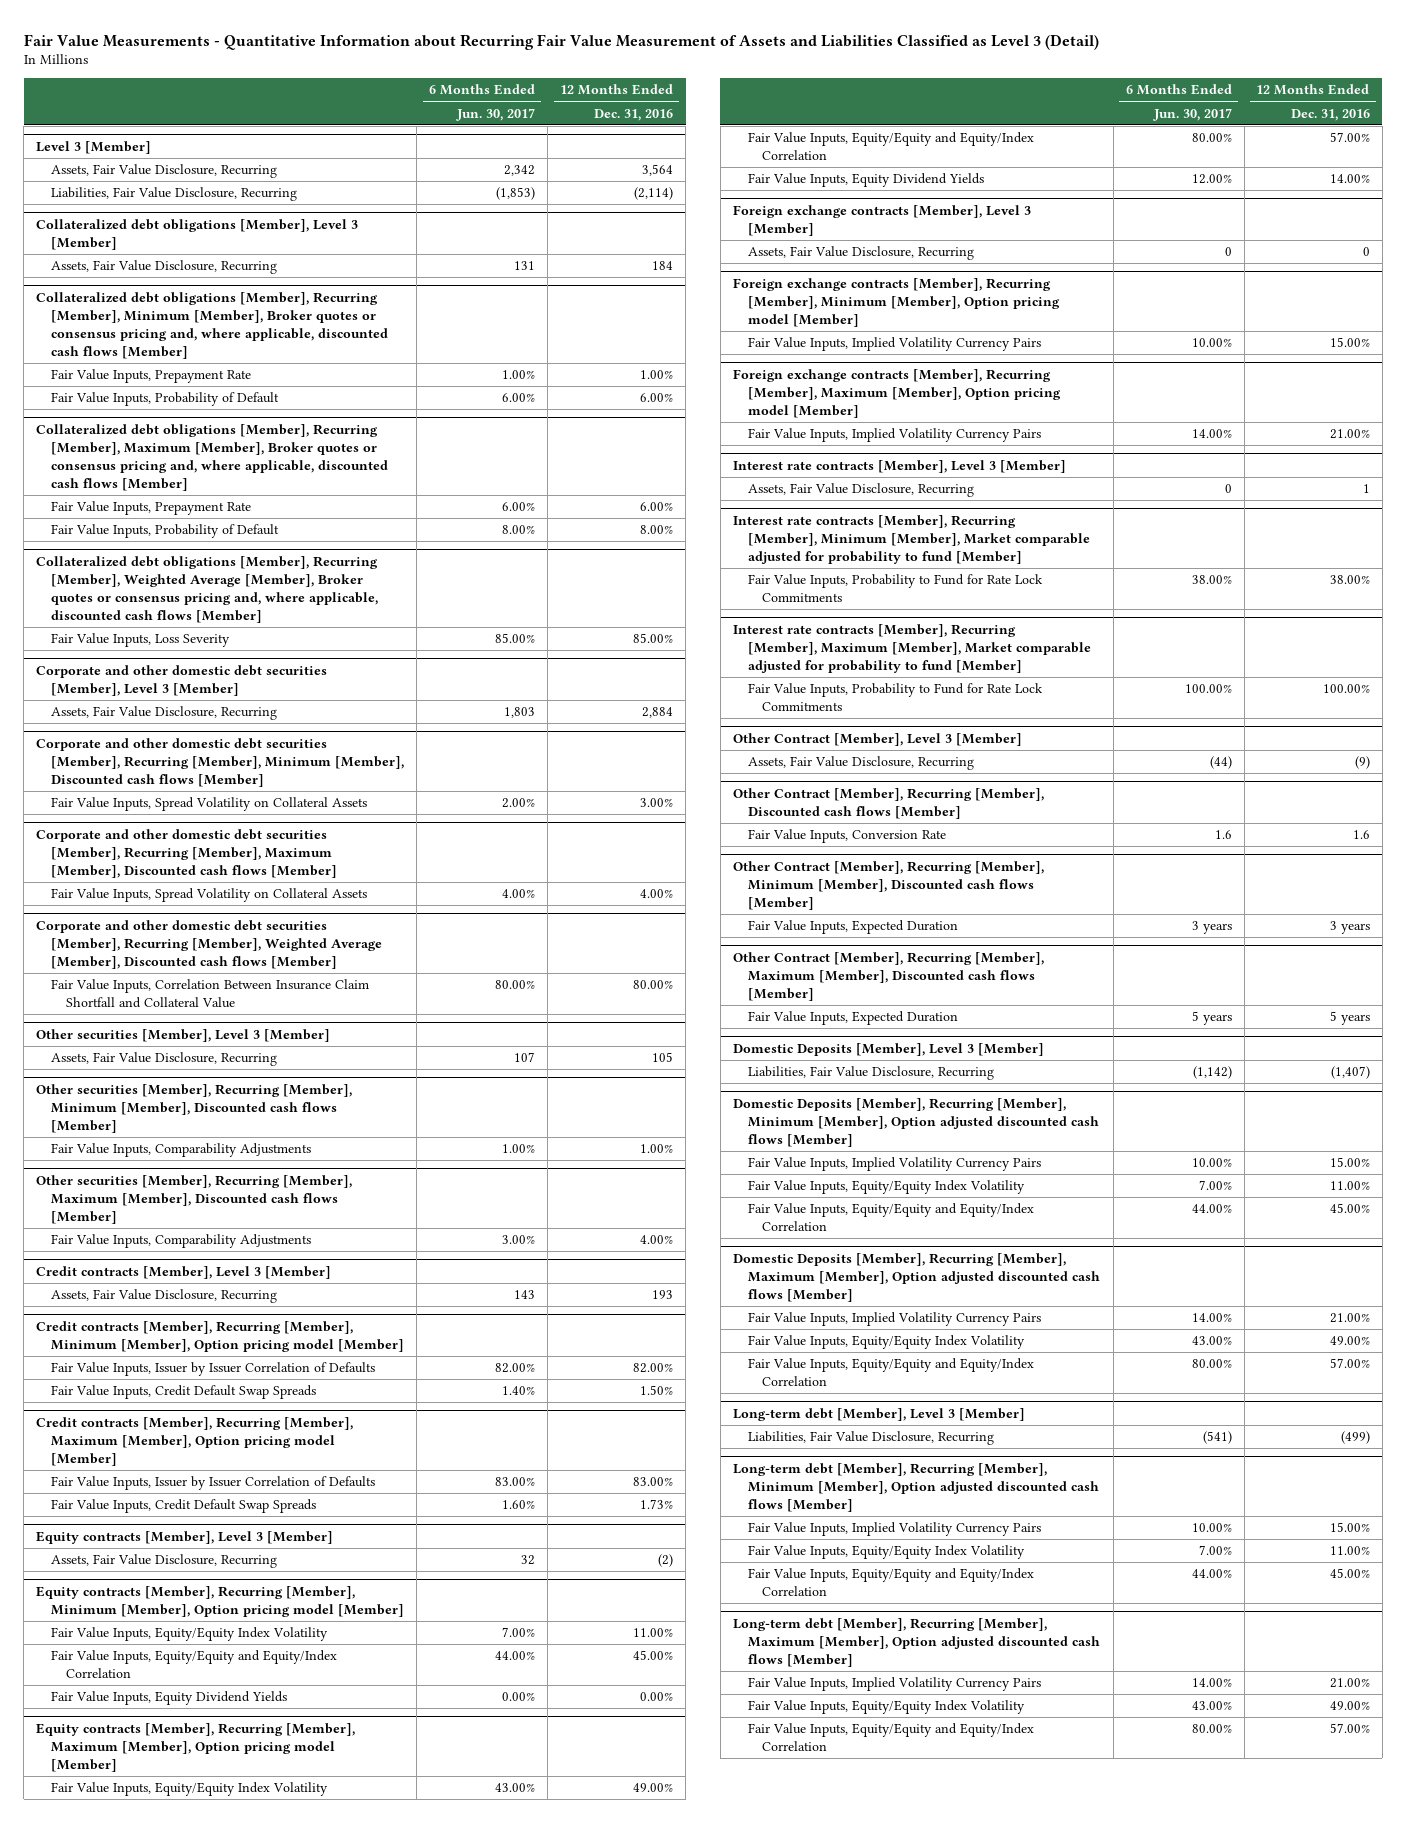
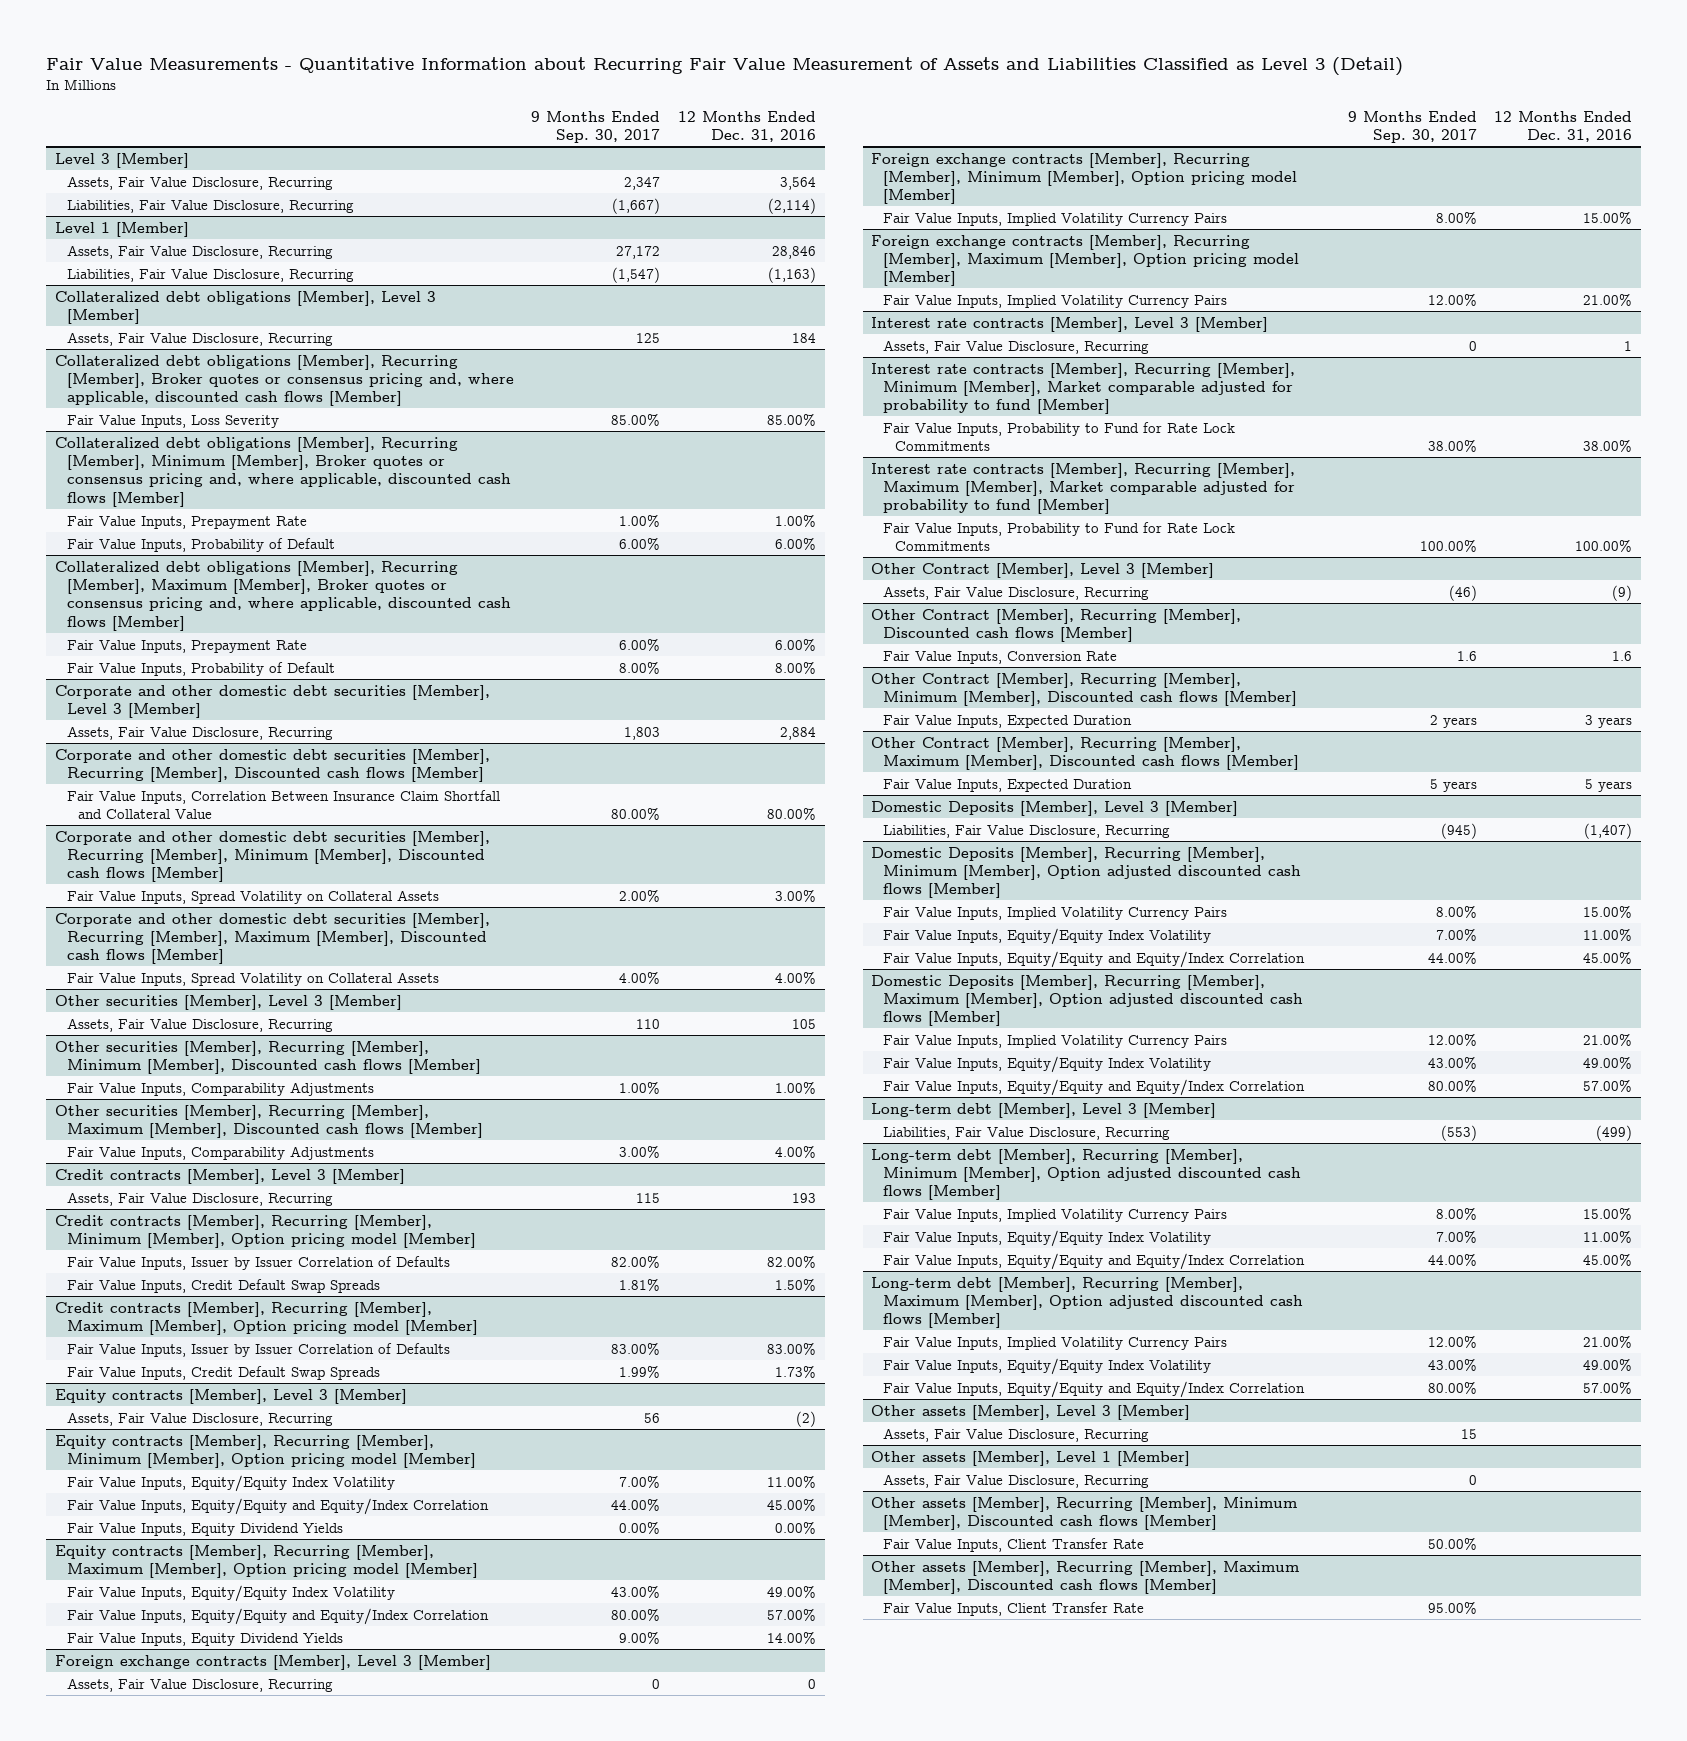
- | 6 Months Ended Jun. 30, 2017 | 12 Months Ended Dec. 31, 2016
+ | 9 Months Ended Sep. 30, 2017 | 12 Months Ended Dec. 31, 2016
+ Level 1 [Member]
+ Assets, Fair Value Disclosure, Recurring | 27,172 | 28,846
+ Liabilities, Fair Value Disclosure, Recurring | (1,547) | (1,163)
+ Collateralized debt obligations [Member], Recurring [Member], Broker quotes or consensus pricing and, where applicable, discounted cash flows [Member]
+ Fair Value Inputs, Loss Severity | 85.00% | 85.00%
- Collateralized debt obligations [Member], Recurring [Member], Weighted Average [Member], Broker quotes or consensus pricing and, where applicable, discounted cash flows [Member]
- Fair Value Inputs, Loss Severity | 85.00% | 85.00%
+ Corporate and other domestic debt securities [Member], Recurring [Member], Discounted cash flows [Member]
+ Fair Value Inputs, Correlation Between Insurance Claim Shortfall and Collateral Value | 80.00% | 80.00%
- Corporate and other domestic debt securities [Member], Recurring [Member], Weighted Average [Member], Discounted cash flows [Member]
- Fair Value Inputs, Correlation Between Insurance Claim Shortfall and Collateral Value | 80.00% | 80.00%
+ Other assets [Member], Level 3 [Member]
+ Assets, Fair Value Disclosure, Recurring | 15 |
+ Other assets [Member], Level 1 [Member]
+ Assets, Fair Value Disclosure, Recurring | 0 |
+ Other assets [Member], Recurring [Member], Minimum [Member], Discounted cash flows [Member]
+ Fair Value Inputs, Client Transfer Rate | 50.00% |
+ Other assets [Member], Recurring [Member], Maximum [Member], Discounted cash flows [Member]
+ Fair Value Inputs, Client Transfer Rate | 95.00% |

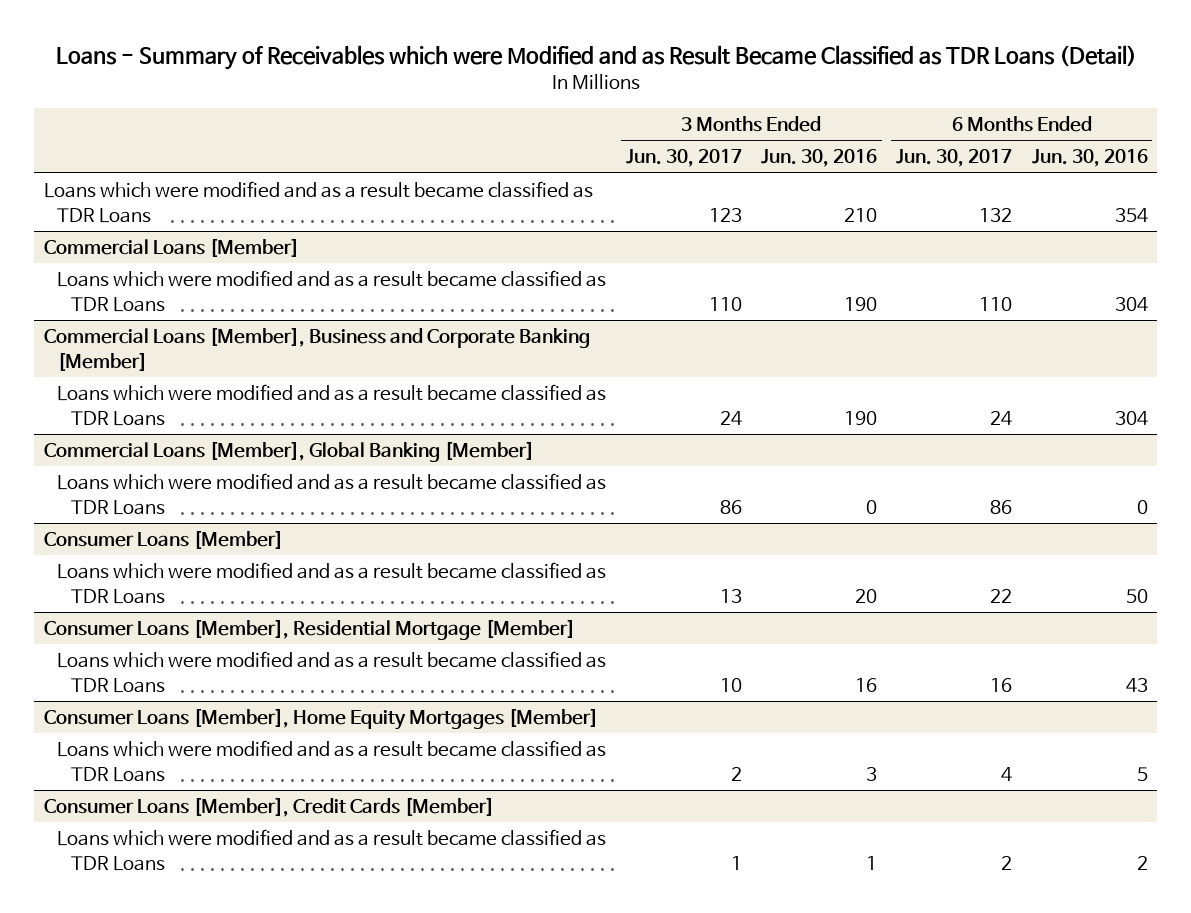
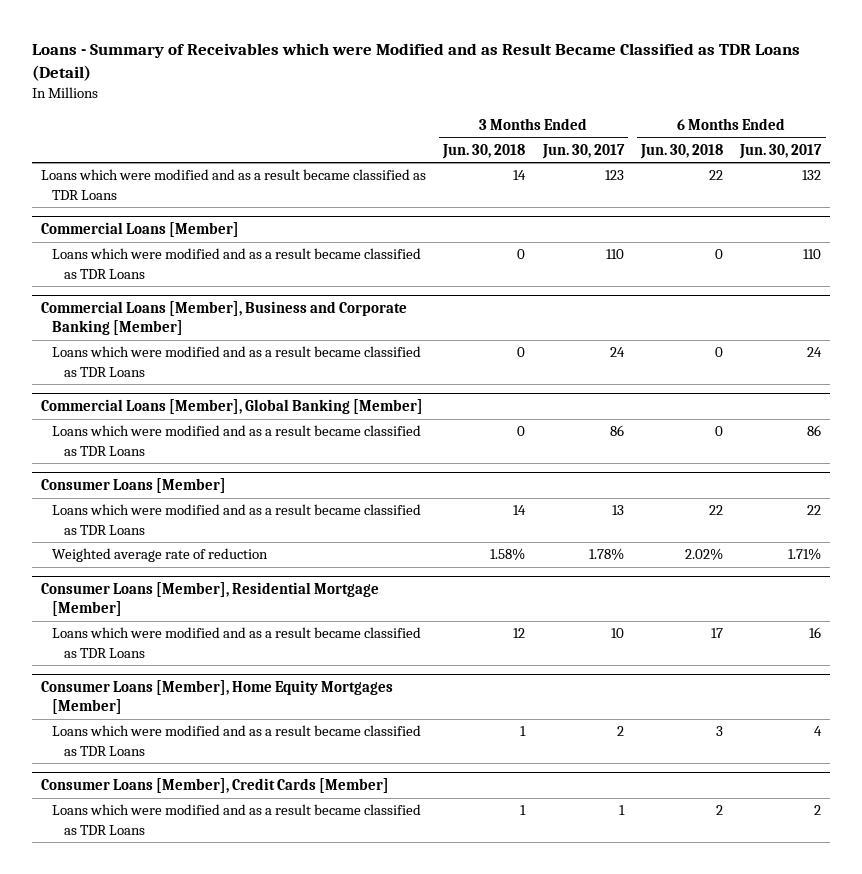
- | 3 Months Ended Jun. 30, 2017 | 3 Months Ended Jun. 30, 2016 | 6 Months Ended Jun. 30, 2017 | 6 Months Ended Jun. 30, 2016
+ | 3 Months Ended Jun. 30, 2018 | 3 Months Ended Jun. 30, 2017 | 6 Months Ended Jun. 30, 2018 | 6 Months Ended Jun. 30, 2017
@ Consumer Loans [Member]
+ Weighted average rate of reduction | 1.58% | 1.78% | 2.02% | 1.71%

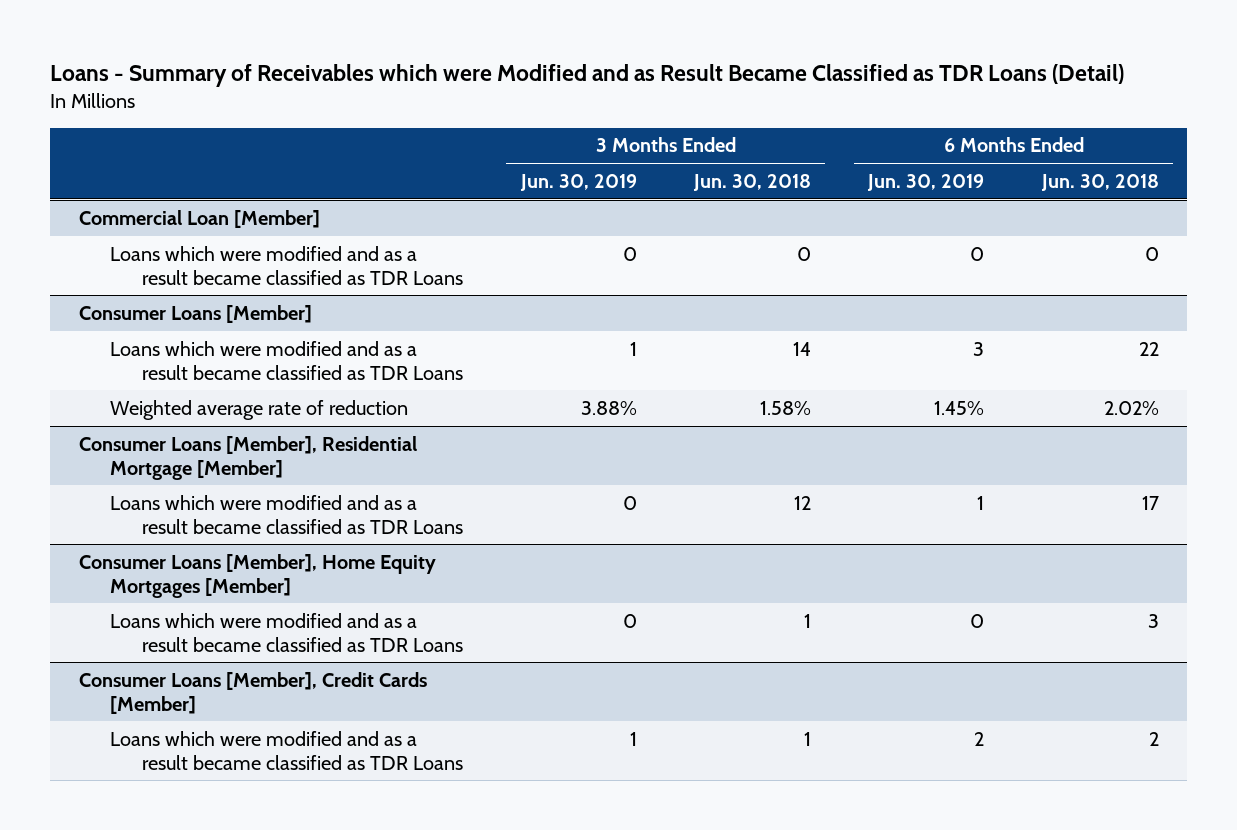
- | 3 Months Ended Jun. 30, 2018 | 3 Months Ended Jun. 30, 2017 | 6 Months Ended Jun. 30, 2018 | 6 Months Ended Jun. 30, 2017
+ | 3 Months Ended Jun. 30, 2019 | 3 Months Ended Jun. 30, 2018 | 6 Months Ended Jun. 30, 2019 | 6 Months Ended Jun. 30, 2018
- Loans which were modified and as a result became classified as TDR Loans | 14 | 123 | 22 | 132
- Commercial Loans [Member]
- Loans which were modified and as a result became classified as TDR Loans | 0 | 110 | 0 | 110
- Commercial Loans [Member], Business and Corporate Banking [Member]
- Loans which were modified and as a result became classified as TDR Loans | 0 | 24 | 0 | 24
- Commercial Loans [Member], Global Banking [Member]
+ Commercial Loan [Member]

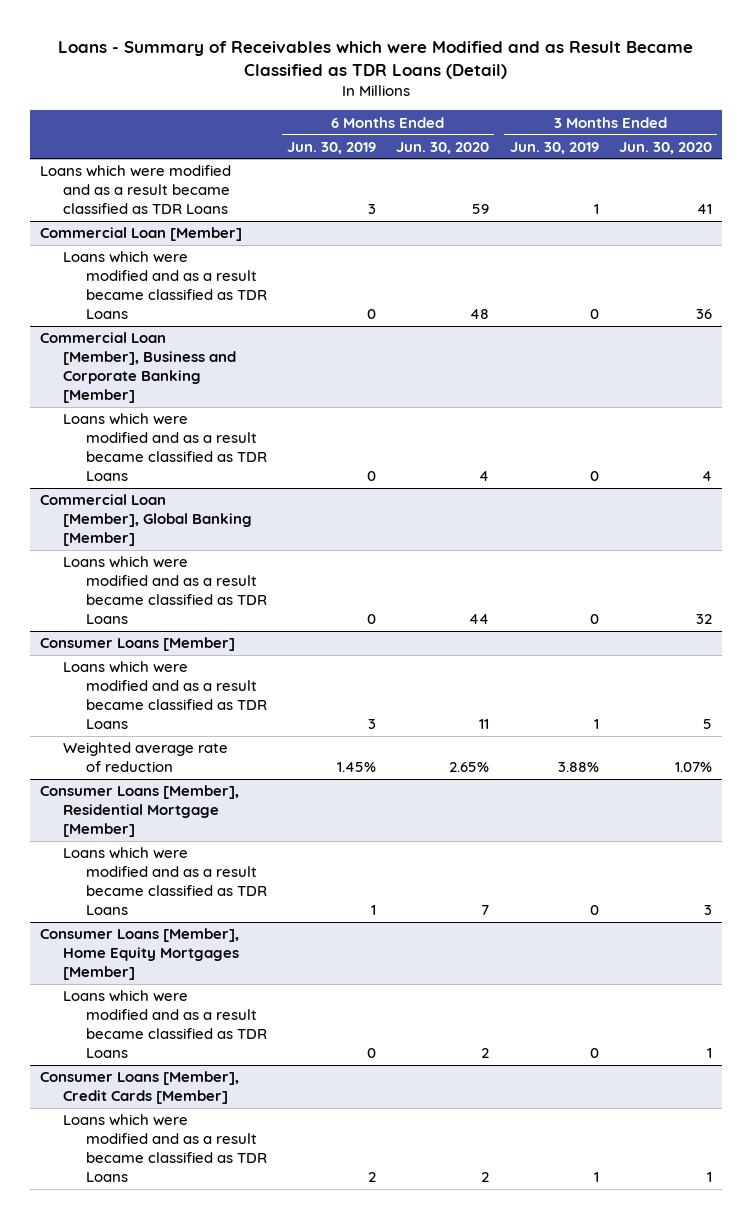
- | 3 Months Ended Jun. 30, 2019 | 3 Months Ended Jun. 30, 2018 | 6 Months Ended Jun. 30, 2019 | 6 Months Ended Jun. 30, 2018
+ | 6 Months Ended Jun. 30, 2019 | 6 Months Ended Jun. 30, 2020 | 3 Months Ended Jun. 30, 2019 | 3 Months Ended Jun. 30, 2020
+ Loans which were modified and as a result became classified as TDR Loans | 3 | 59 | 1 | 41
+ Commercial Loan [Member], Business and Corporate Banking [Member]
+ Loans which were modified and as a result became classified as TDR Loans | 0 | 4 | 0 | 4
+ Commercial Loan [Member], Global Banking [Member]
+ Loans which were modified and as a result became classified as TDR Loans | 0 | 44 | 0 | 32

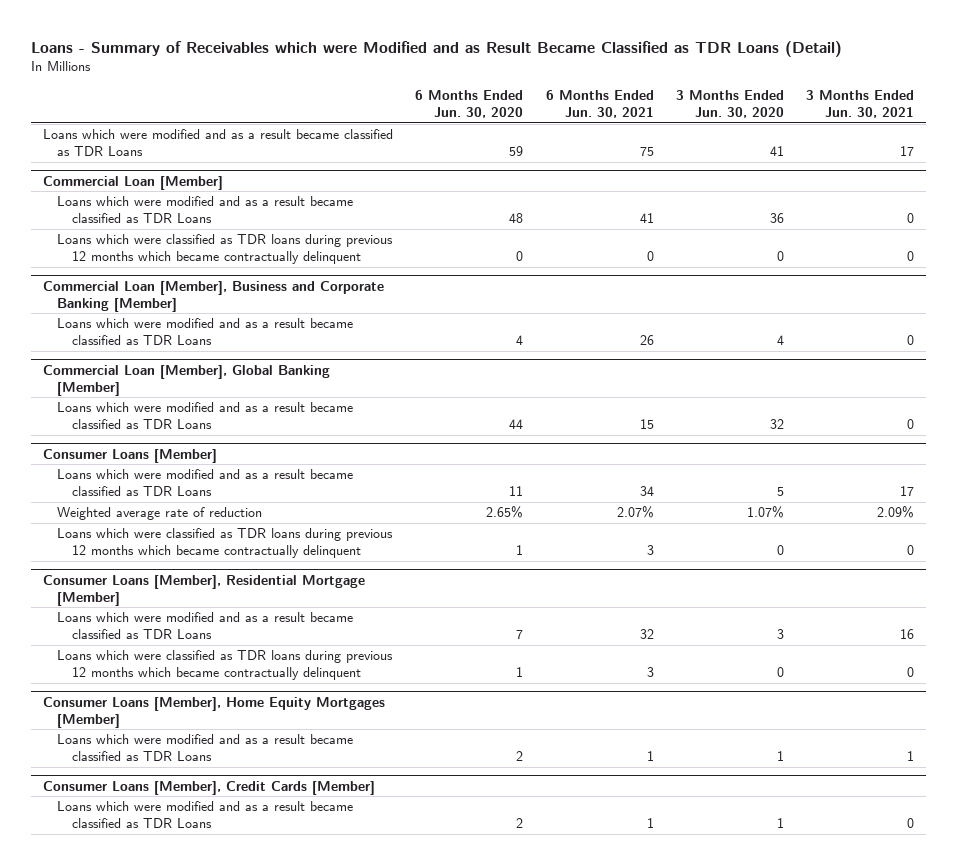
- | 6 Months Ended Jun. 30, 2019 | 6 Months Ended Jun. 30, 2020 | 3 Months Ended Jun. 30, 2019 | 3 Months Ended Jun. 30, 2020
+ | 6 Months Ended Jun. 30, 2020 | 6 Months Ended Jun. 30, 2021 | 3 Months Ended Jun. 30, 2020 | 3 Months Ended Jun. 30, 2021
@ Commercial Loan [Member]
+ Loans which were classified as TDR loans during previous 12 months which became contractually delinquent | 0 | 0 | 0 | 0
@ Consumer Loans [Member]
+ Loans which were classified as TDR loans during previous 12 months which became contractually delinquent | 1 | 3 | 0 | 0
@ Consumer Loans [Member], Residential Mortgage [Member]
+ Loans which were classified as TDR loans during previous 12 months which became contractually delinquent | 1 | 3 | 0 | 0

